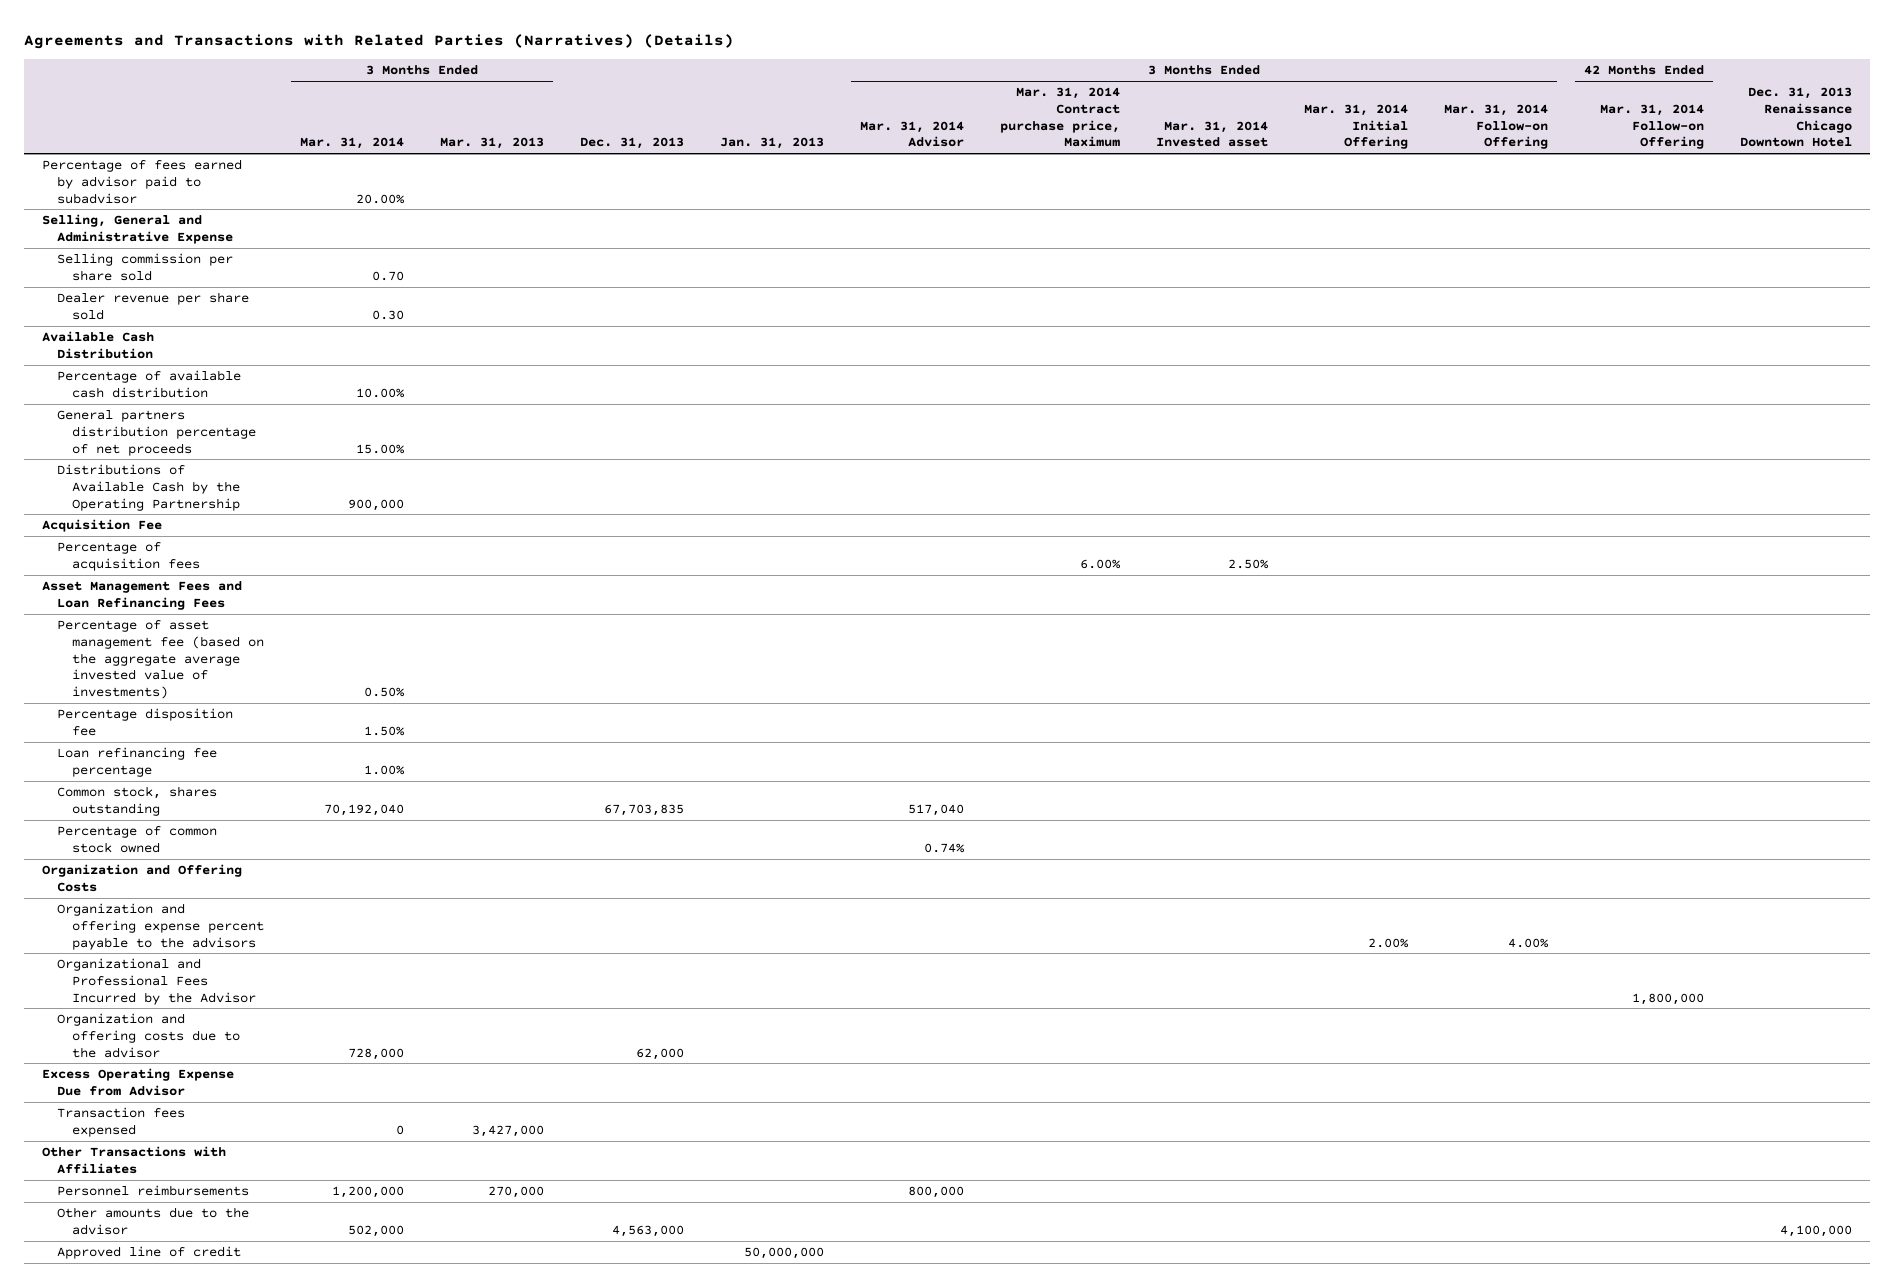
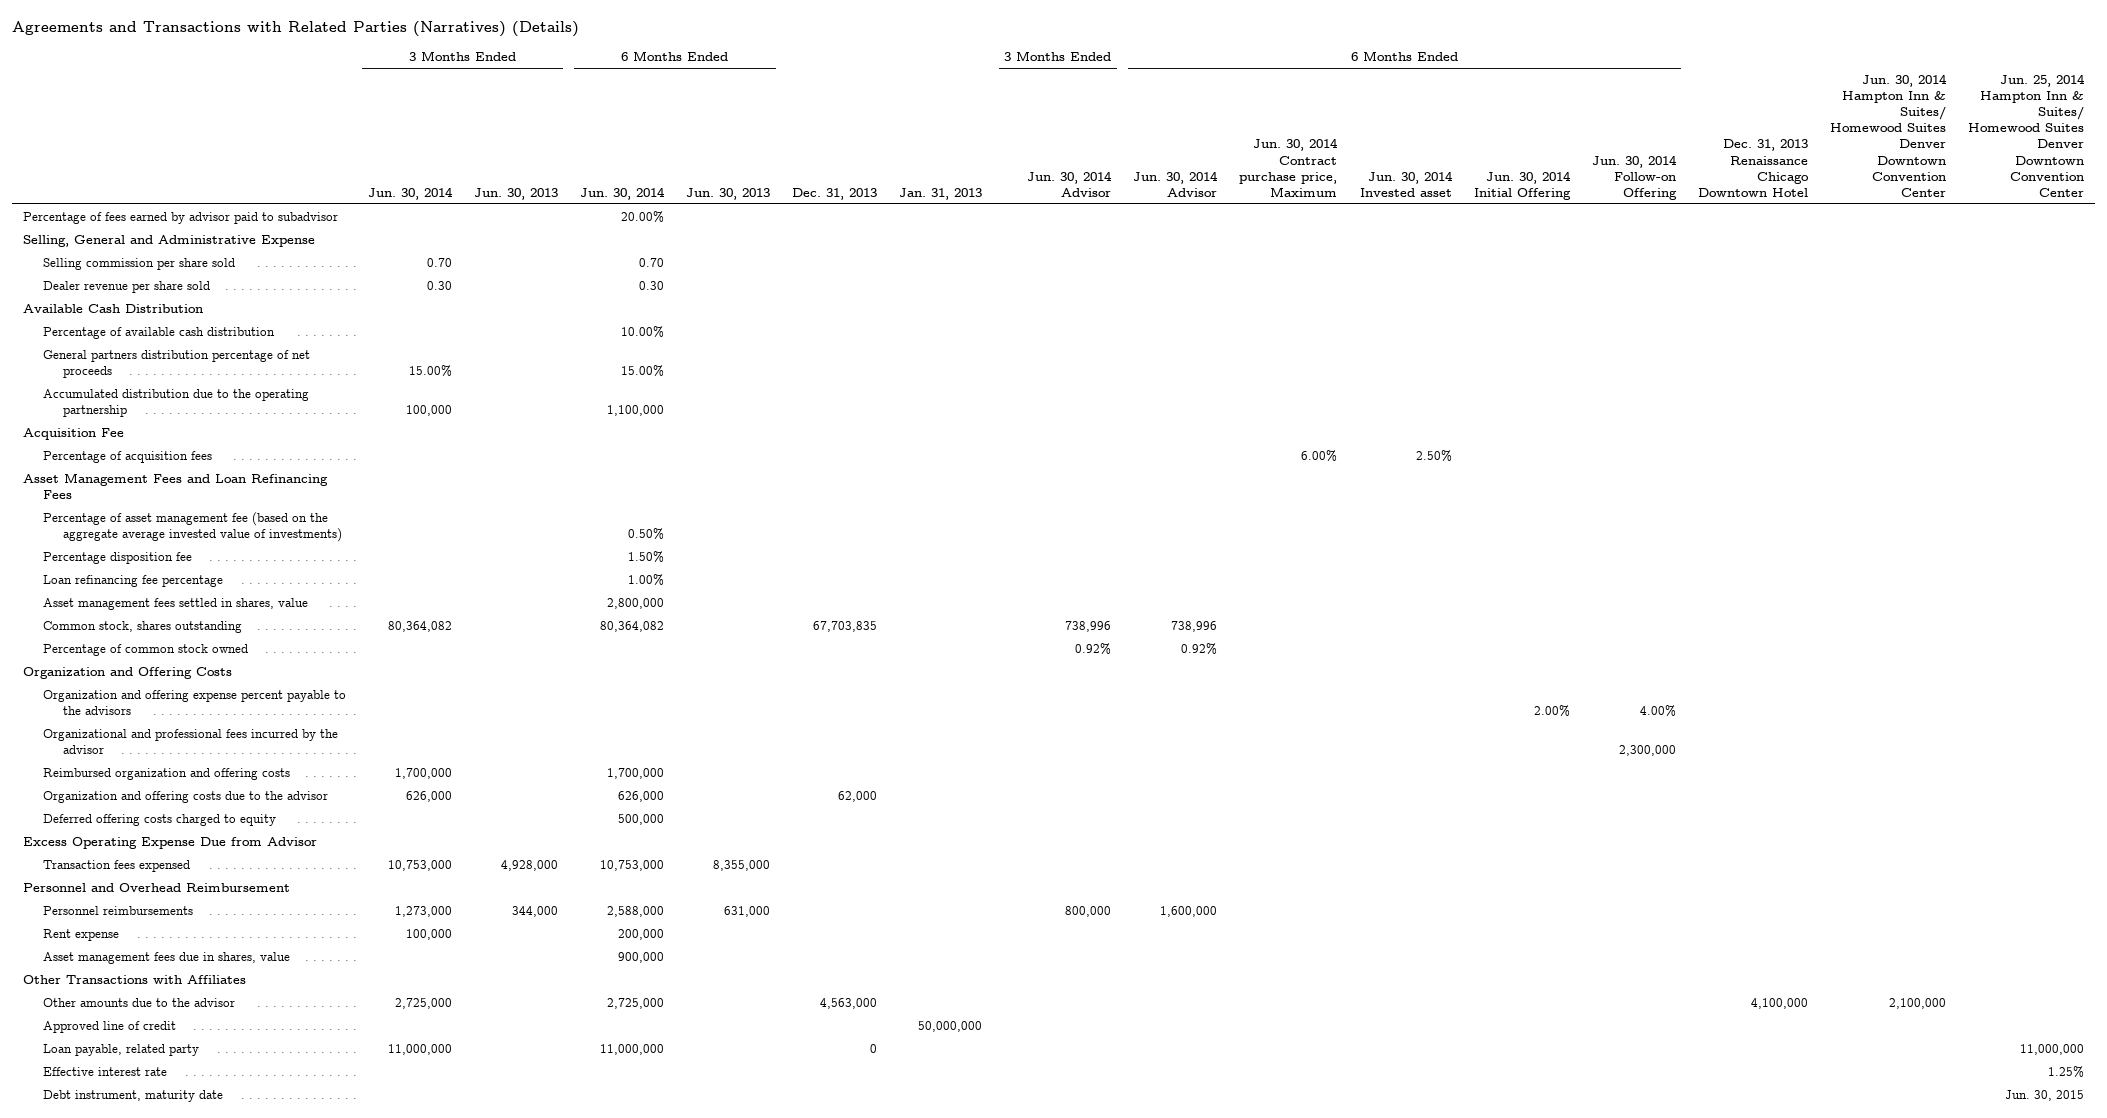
- | 3 Months Ended Mar. 31, 2014 | 3 Months Ended Mar. 31, 2013 | Dec. 31, 2013 | Jan. 31, 2013 | 3 Months Ended Mar. 31, 2014 Advisor | 3 Months Ended Mar. 31, 2014 Contract purchase price, Maximum | 3 Months Ended Mar. 31, 2014 Invested asset | 3 Months Ended Mar. 31, 2014 Initial Offering | 3 Months Ended Mar. 31, 2014 Follow-on Offering | 42 Months Ended Mar. 31, 2014 Follow-on Offering | Dec. 31, 2013 Renaissance Chicago Downtown Hotel
+ | 3 Months Ended Jun. 30, 2014 | 3 Months Ended Jun. 30, 2013 | 6 Months Ended Jun. 30, 2014 | 6 Months Ended Jun. 30, 2013 | Dec. 31, 2013 | Jan. 31, 2013 | 3 Months Ended Jun. 30, 2014 Advisor | 6 Months Ended Jun. 30, 2014 Advisor | 6 Months Ended Jun. 30, 2014 Contract purchase price, Maximum | 6 Months Ended Jun. 30, 2014 Invested asset | 6 Months Ended Jun. 30, 2014 Initial Offering | 6 Months Ended Jun. 30, 2014 Follow-on Offering | Dec. 31, 2013 Renaissance Chicago Downtown Hotel | Jun. 30, 2014 Hampton Inn & Suites/ Homewood Suites Denver Downtown Convention Center | Jun. 25, 2014 Hampton Inn & Suites/ Homewood Suites Denver Downtown Convention Center
- Distributions of Available Cash by the Operating Partnership | 900,000 | | | | | | | | | |
+ Accumulated distribution due to the operating partnership | 100,000 | | 1,100,000 | | | | | | | | | | | |
+ Asset management fees settled in shares, value | | | 2,800,000 | | | | | | | | | | | |
- Organizational and Professional Fees Incurred by the Advisor | | | | | | | | | | 1,800,000 |
+ Organizational and professional fees incurred by the advisor | | | | | | | | | | | | 2,300,000 | | |
+ Reimbursed organization and offering costs | 1,700,000 | | 1,700,000 | | | | | | | | | | | |
+ Deferred offering costs charged to equity | | | 500,000 | | | | | | | | | | | |
+ Personnel and Overhead Reimbursement
+ Rent expense | 100,000 | | 200,000 | | | | | | | | | | | |
+ Asset management fees due in shares, value | | | 900,000 | | | | | | | | | | | |
moved down: Other Transactions with Affiliates
+ Loan payable, related party | 11,000,000 | | 11,000,000 | | 0 | | | | | | | | | | 11,000,000
+ Effective interest rate | | | | | | | | | | | | | | | 1.25%
+ Debt instrument, maturity date | | | | | | | | | | | | | | | Jun. 30, 2015

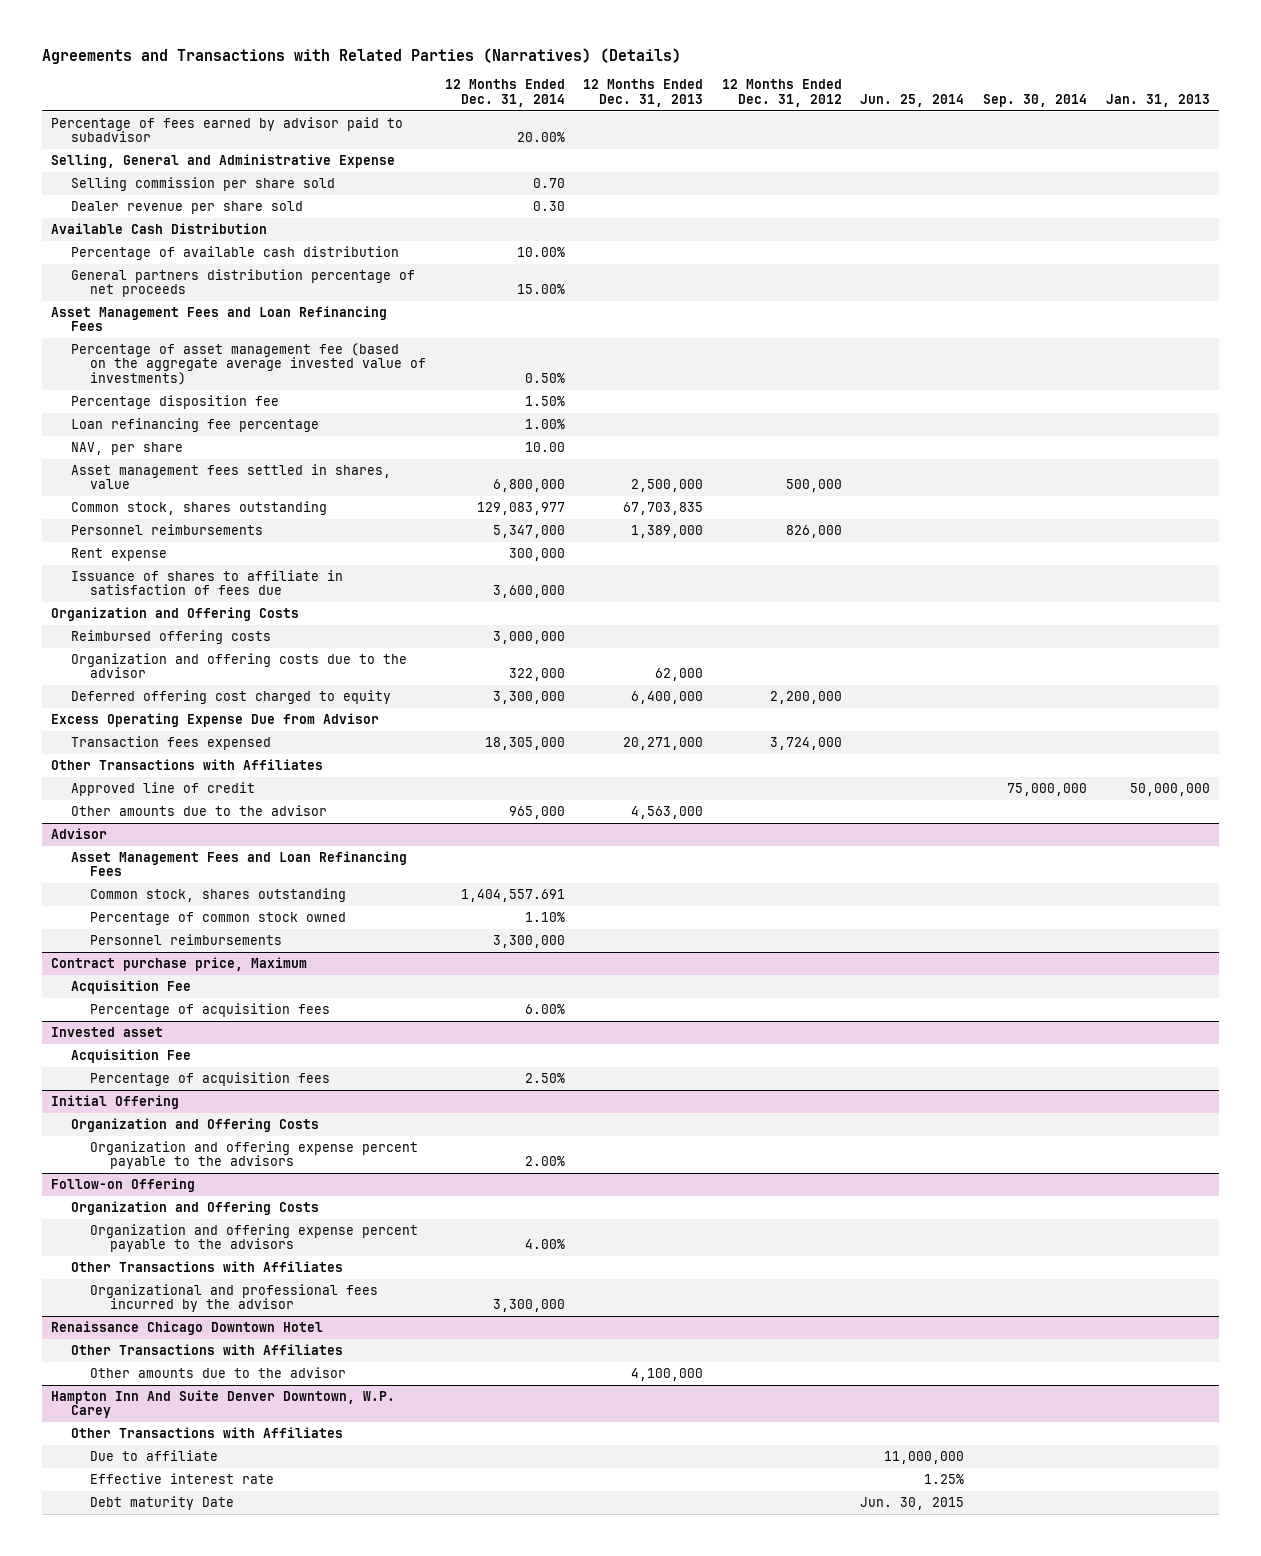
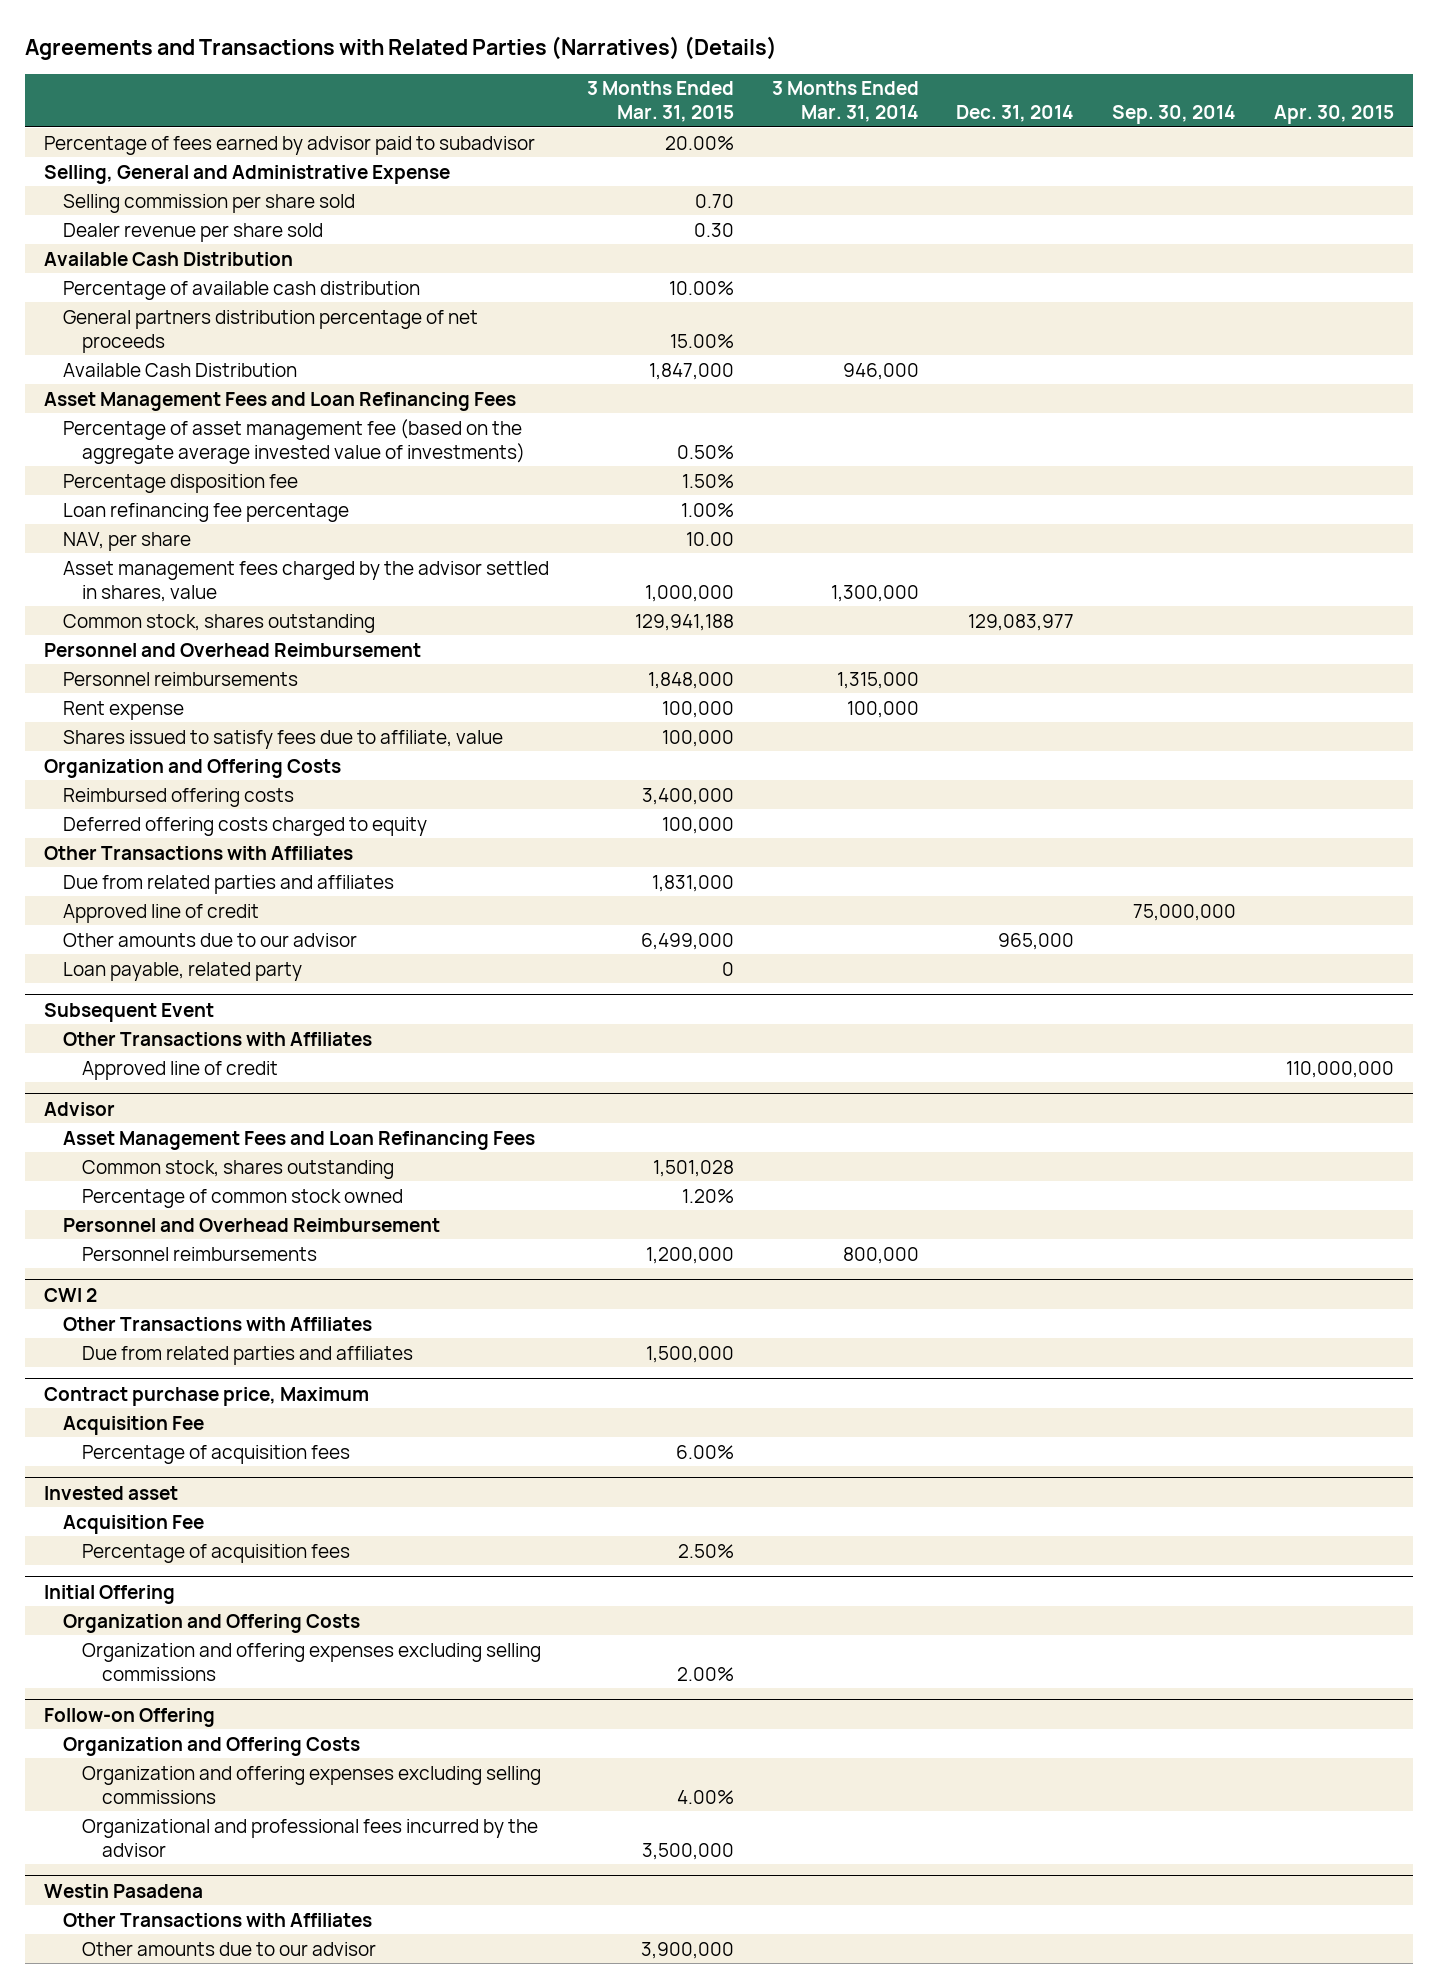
- | 12 Months Ended Dec. 31, 2014 | 12 Months Ended Dec. 31, 2013 | 12 Months Ended Dec. 31, 2012 | Jun. 25, 2014 | Sep. 30, 2014 | Jan. 31, 2013
+ | 3 Months Ended Mar. 31, 2015 | 3 Months Ended Mar. 31, 2014 | Dec. 31, 2014 | Sep. 30, 2014 | Apr. 30, 2015
+ Available Cash Distribution | 1,847,000 | 946,000 | | |
- Asset management fees settled in shares, value | 6,800,000 | 2,500,000 | 500,000 | | |
+ Asset management fees charged by the advisor settled in shares, value | 1,000,000 | 1,300,000 | | |
+ Personnel and Overhead Reimbursement
- Issuance of shares to affiliate in satisfaction of fees due | 3,600,000 | | | | |
+ Shares issued to satisfy fees due to affiliate, value | 100,000 | | | |
- Organization and offering costs due to the advisor | 322,000 | 62,000 | | | |
- Deferred offering cost charged to equity | 3,300,000 | 6,400,000 | 2,200,000 | | |
- Excess Operating Expense Due from Advisor
- Transaction fees expensed | 18,305,000 | 20,271,000 | 3,724,000 | | |
+ Deferred offering costs charged to equity | 100,000 | | | |
+ Due from related parties and affiliates | 1,831,000 | | | |
- Other amounts due to the advisor | 965,000 | 4,563,000 | | | |
+ Other amounts due to our advisor | 6,499,000 | | 965,000 | |
+ Loan payable, related party | 0 | | | |
+ Subsequent Event
+ Other Transactions with Affiliates
+ Approved line of credit | | | | | 110,000,000
@ Advisor
+ Personnel and Overhead Reimbursement
+ CWI 2
+ Other Transactions with Affiliates
+ Due from related parties and affiliates | 1,500,000 | | | |
@ Initial Offering
- Organization and offering expense percent payable to the advisors | 2.00% | | | | |
+ Organization and offering expenses excluding selling commissions | 2.00% | | | |
@ Follow-on Offering
- Organization and offering expense percent payable to the advisors | 4.00% | | | | |
- Other Transactions with Affiliates
+ Organization and offering expenses excluding selling commissions | 4.00% | | | |
- Renaissance Chicago Downtown Hotel
- Other Transactions with Affiliates
- Other amounts due to the advisor | | 4,100,000 | | | |
- Hampton Inn And Suite Denver Downtown, W.P. Carey
- Other Transactions with Affiliates
- Due to affiliate | | | | 11,000,000 | |
- Effective interest rate | | | | 1.25% | |
- Debt maturity Date | | | | Jun. 30, 2015 | |
+ Westin Pasadena
+ Other Transactions with Affiliates
+ Other amounts due to our advisor | 3,900,000 | | | |

